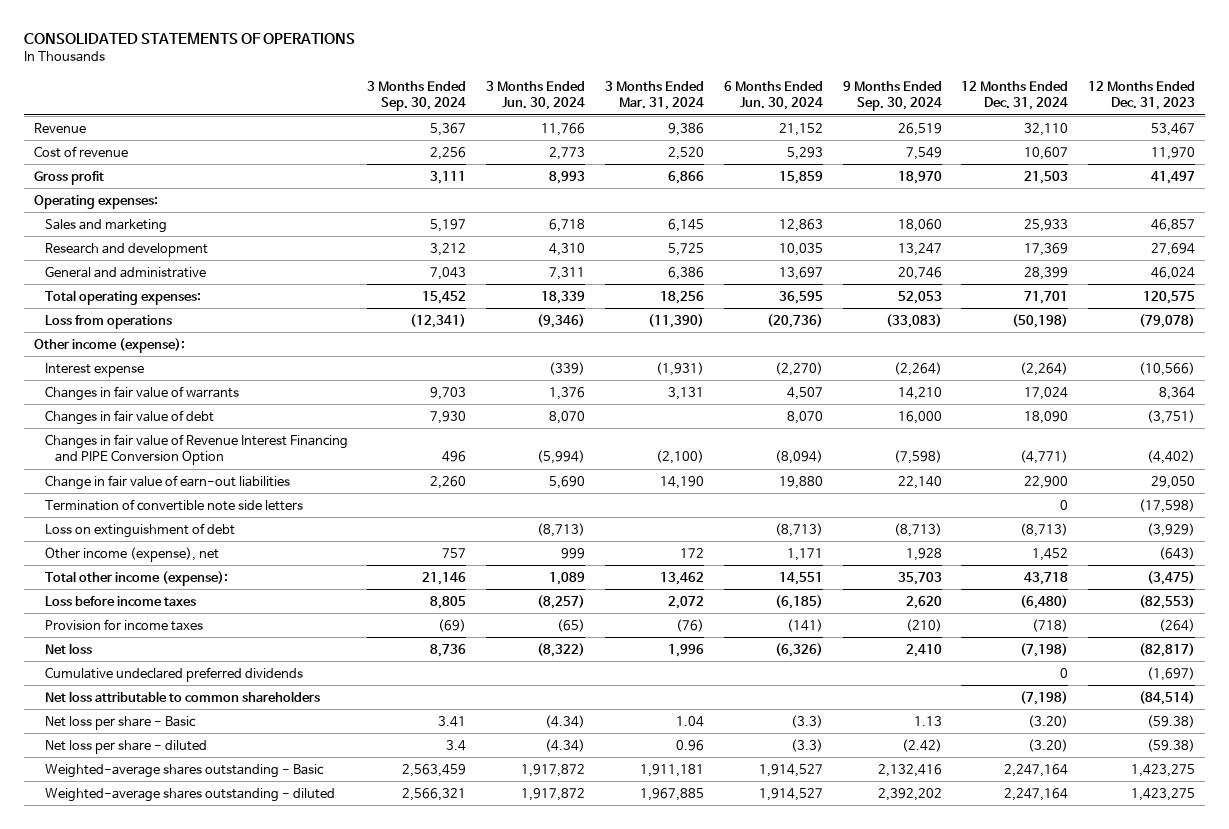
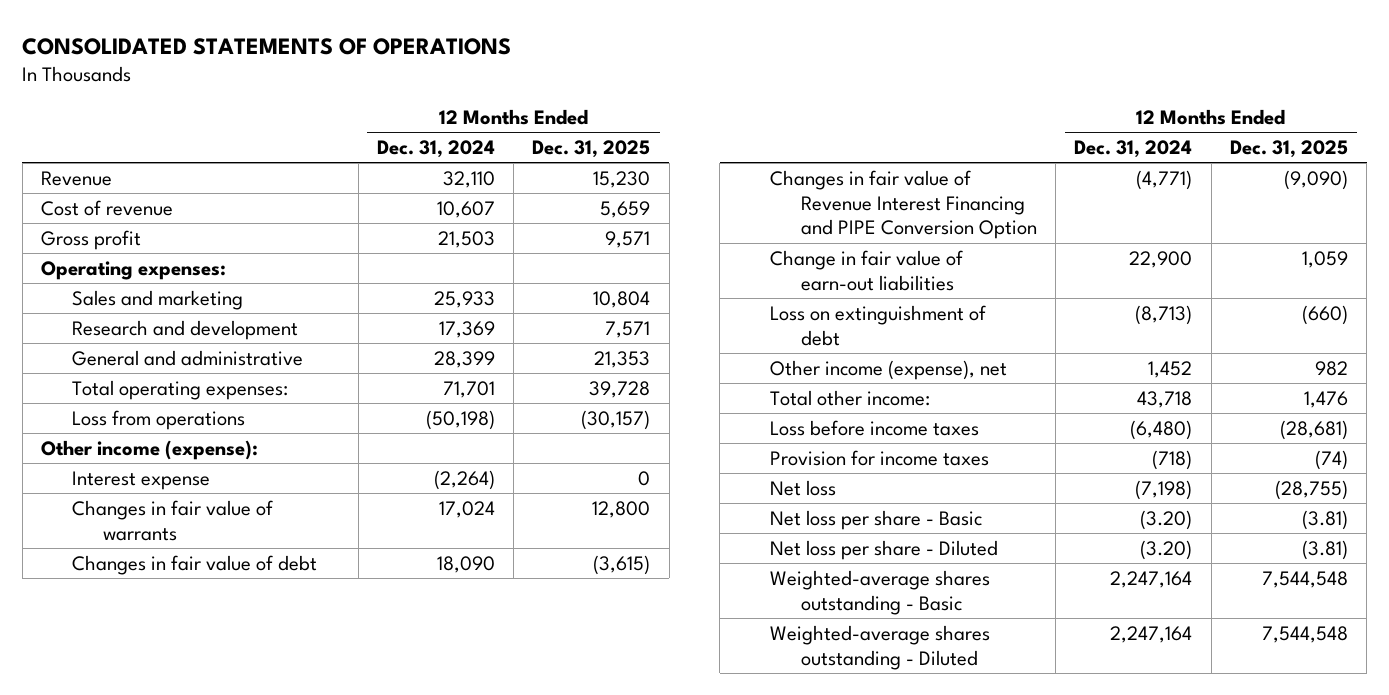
- | 3 Months Ended Sep. 30, 2024 | 3 Months Ended Jun. 30, 2024 | 3 Months Ended Mar. 31, 2024 | 6 Months Ended Jun. 30, 2024 | 9 Months Ended Sep. 30, 2024 | 12 Months Ended Dec. 31, 2024 | 12 Months Ended Dec. 31, 2023
+ | 12 Months Ended Dec. 31, 2024 | 12 Months Ended Dec. 31, 2025
- Termination of convertible note side letters | | | | | | 0 | (17,598)
- Total other income (expense): | 21,146 | 1,089 | 13,462 | 14,551 | 35,703 | 43,718 | (3,475)
+ Total other income: | 43,718 | 1,476
- Cumulative undeclared preferred dividends | | | | | | 0 | (1,697)
- Net loss attributable to common shareholders | | | | | | (7,198) | (84,514)
- Net loss per share - diluted | 3.4 | (4.34) | 0.96 | (3.3) | (2.42) | (3.20) | (59.38)
+ Net loss per share - Diluted | (3.20) | (3.81)
- Weighted-average shares outstanding - diluted | 2,566,321 | 1,917,872 | 1,967,885 | 1,914,527 | 2,392,202 | 2,247,164 | 1,423,275
+ Weighted-average shares outstanding - Diluted | 2,247,164 | 7,544,548

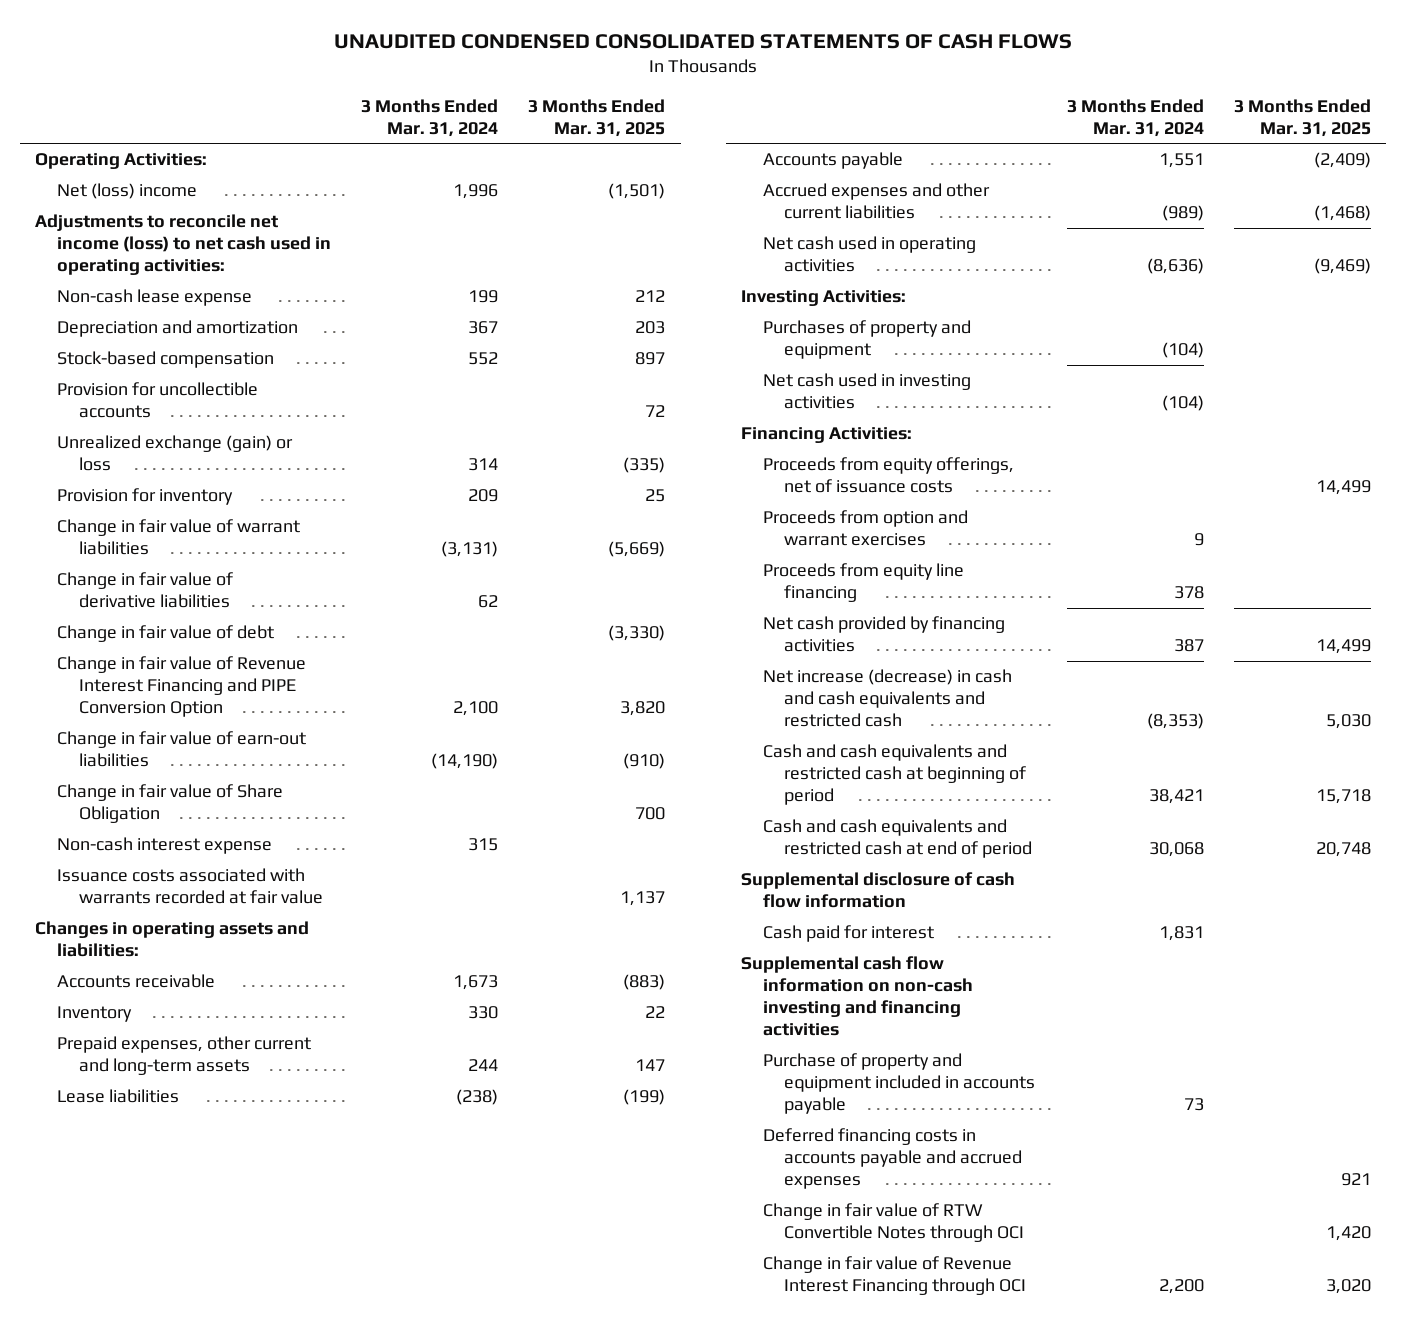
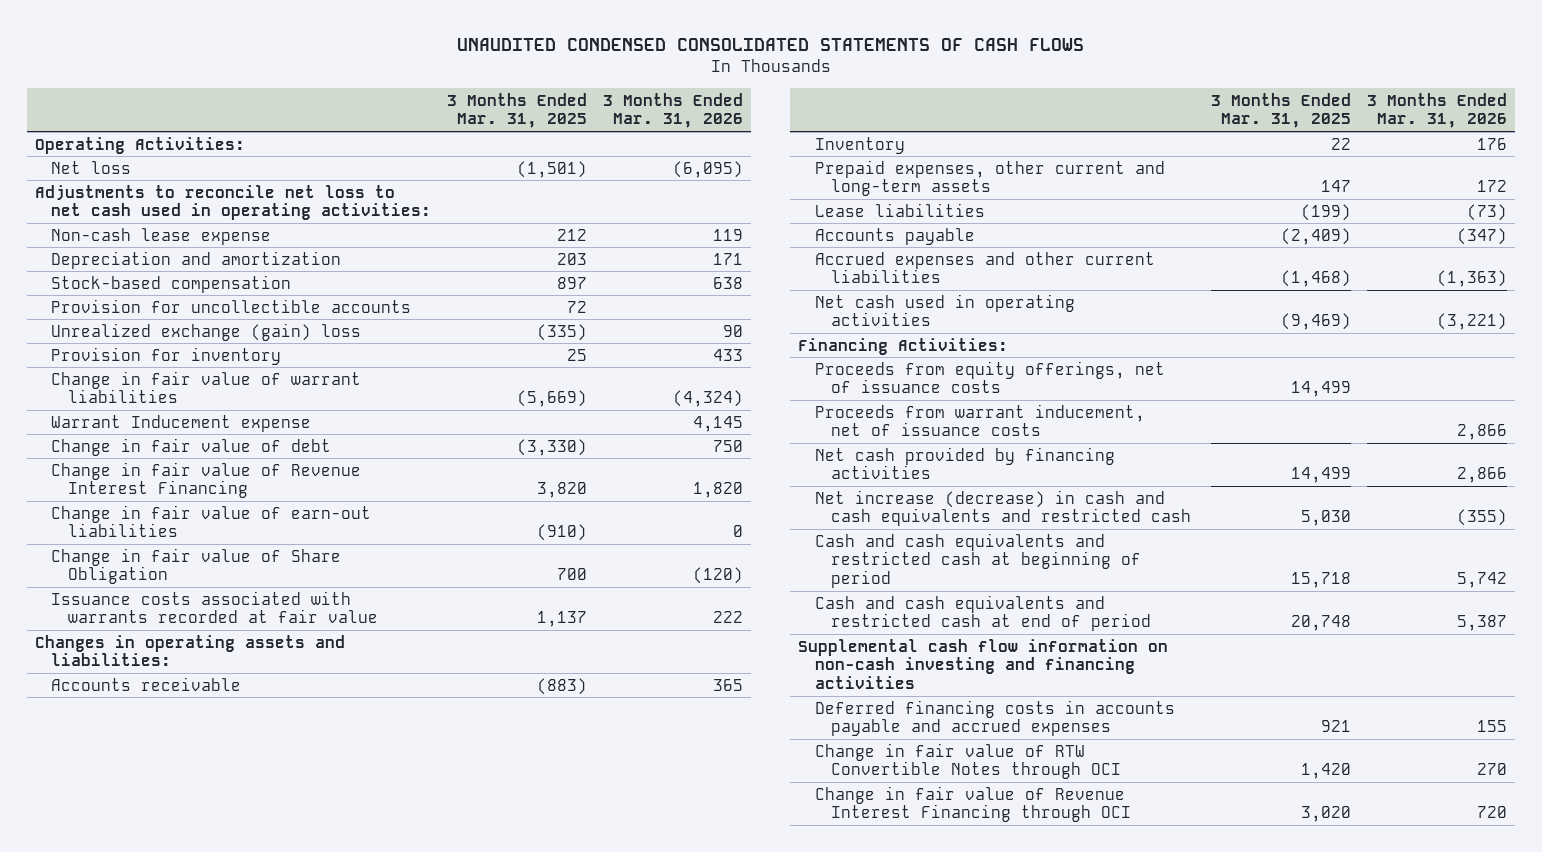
- | 3 Months Ended Mar. 31, 2024 | 3 Months Ended Mar. 31, 2025
+ | 3 Months Ended Mar. 31, 2025 | 3 Months Ended Mar. 31, 2026
- Net (loss) income | 1,996 | (1,501)
- Adjustments to reconcile net income (loss) to net cash used in operating activities:
+ Net loss | (1,501) | (6,095)
+ Adjustments to reconcile net loss to net cash used in operating activities:
- Unrealized exchange (gain) or loss | 314 | (335)
+ Unrealized exchange (gain) loss | (335) | 90
- Change in fair value of derivative liabilities | 62 |
+ Warrant Inducement expense | | 4,145
- Change in fair value of Revenue Interest Financing and PIPE Conversion Option | 2,100 | 3,820
+ Change in fair value of Revenue Interest Financing | 3,820 | 1,820
- Non-cash interest expense | 315 |
- Investing Activities:
- Purchases of property and equipment | (104) |
- Net cash used in investing activities | (104) |
- Proceeds from option and warrant exercises | 9 |
- Proceeds from equity line financing | 378 |
+ Proceeds from warrant inducement, net of issuance costs | | 2,866
- Supplemental disclosure of cash flow information
- Cash paid for interest | 1,831 |
- Purchase of property and equipment included in accounts payable | 73 |

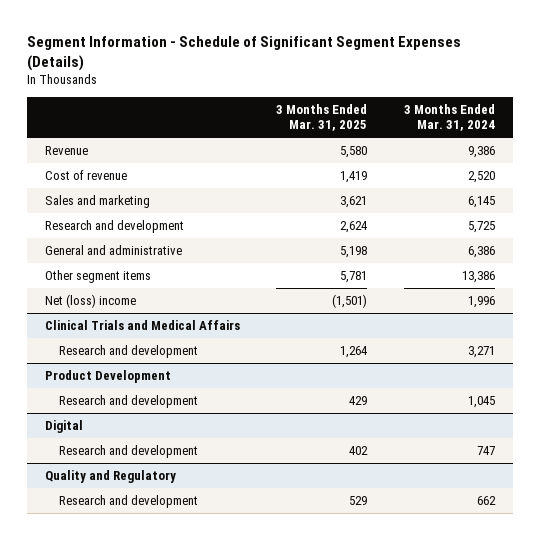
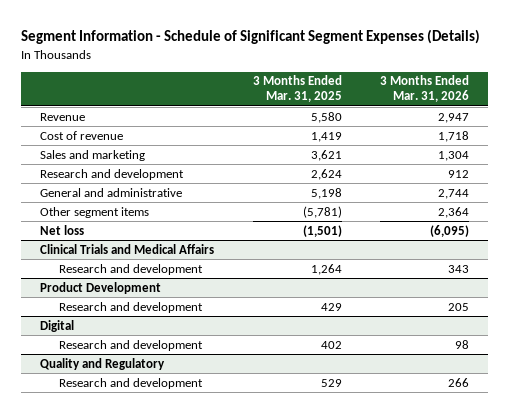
- | 3 Months Ended Mar. 31, 2025 | 3 Months Ended Mar. 31, 2024
+ | 3 Months Ended Mar. 31, 2025 | 3 Months Ended Mar. 31, 2026
- Other segment items | 5,781 | 13,386
- Net (loss) income | (1,501) | 1,996
+ Other segment items | (5,781) | 2,364
+ Net loss | (1,501) | (6,095)

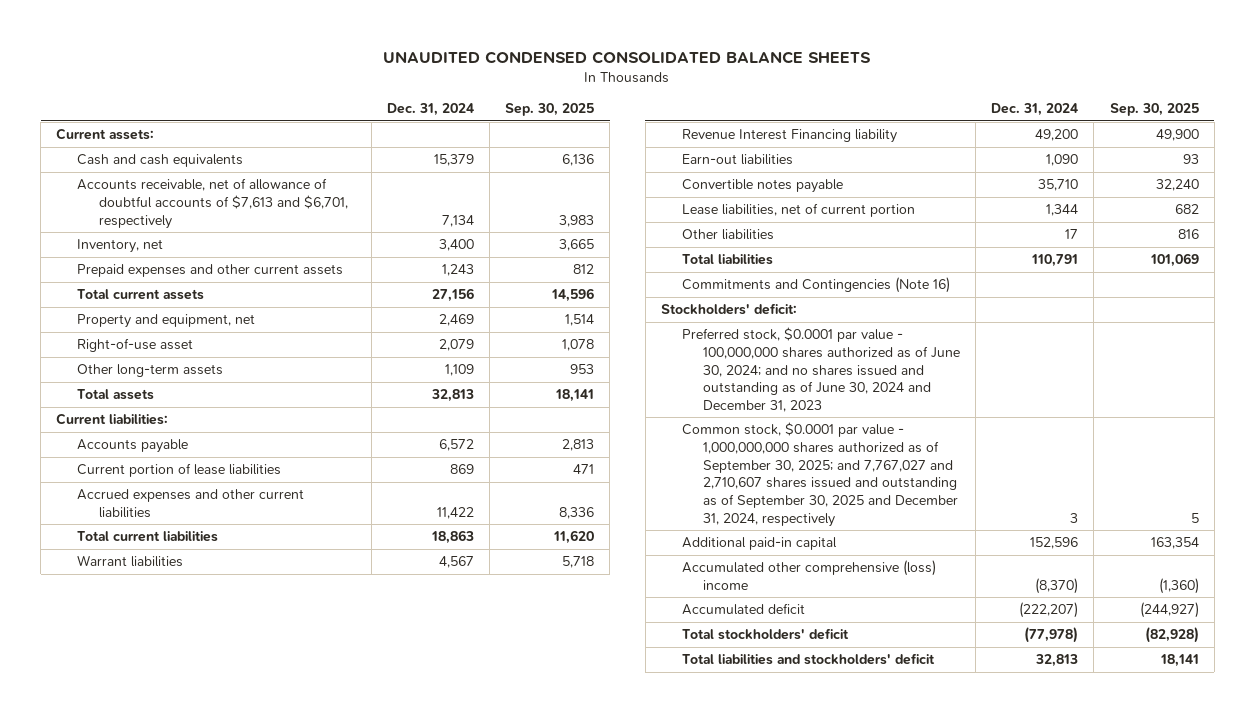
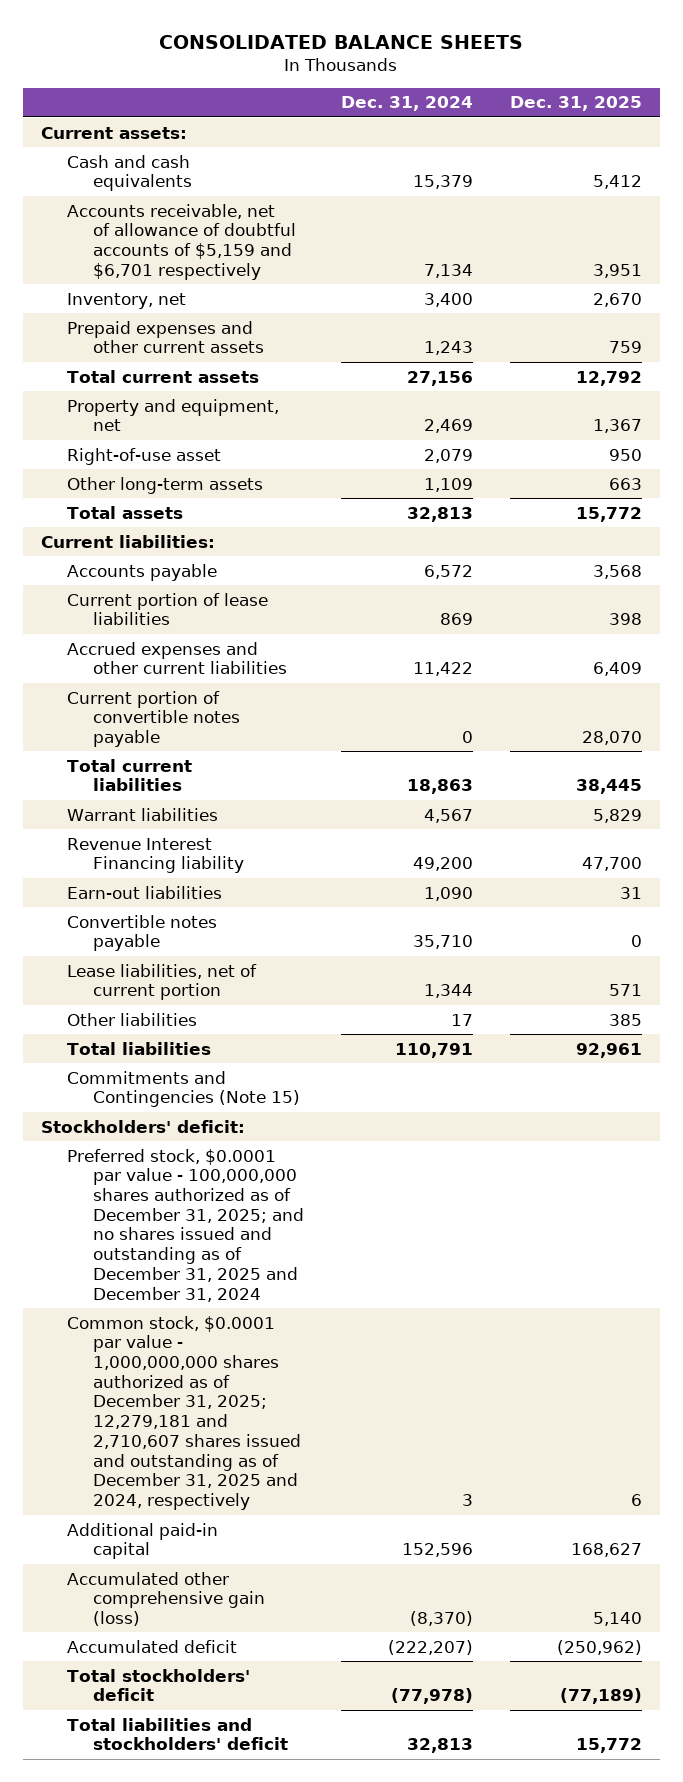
- UNAUDITED CONDENSED CONSOLIDATED BALANCE SHEETS
+ CONSOLIDATED BALANCE SHEETS
- | Dec. 31, 2024 | Sep. 30, 2025
+ | Dec. 31, 2024 | Dec. 31, 2025
- Accounts receivable, net of allowance of doubtful accounts of $7,613 and $6,701, respectively | 7,134 | 3,983
+ Accounts receivable, net of allowance of doubtful accounts of $5,159 and $6,701 respectively | 7,134 | 3,951
+ Current portion of convertible notes payable | 0 | 28,070
- Commitments and Contingencies (Note 16)
+ Commitments and Contingencies (Note 15)
- Preferred stock, $0.0001 par value - 100,000,000 shares authorized as of June 30, 2024; and no shares issued and outstanding as of June 30, 2024 and December 31, 2023
- Common stock, $0.0001 par value - 1,000,000,000 shares authorized as of September 30, 2025; and 7,767,027 and 2,710,607 shares issued and outstanding as of September 30, 2025 and December 31, 2024, respectively | 3 | 5
+ Preferred stock, $0.0001 par value - 100,000,000 shares authorized as of December 31, 2025; and no shares issued and outstanding as of December 31, 2025 and December 31, 2024
+ Common stock, $0.0001 par value - 1,000,000,000 shares authorized as of December 31, 2025; 12,279,181 and 2,710,607 shares issued and outstanding as of December 31, 2025 and 2024, respectively | 3 | 6
- Accumulated other comprehensive (loss) income | (8,370) | (1,360)
+ Accumulated other comprehensive gain (loss) | (8,370) | 5,140

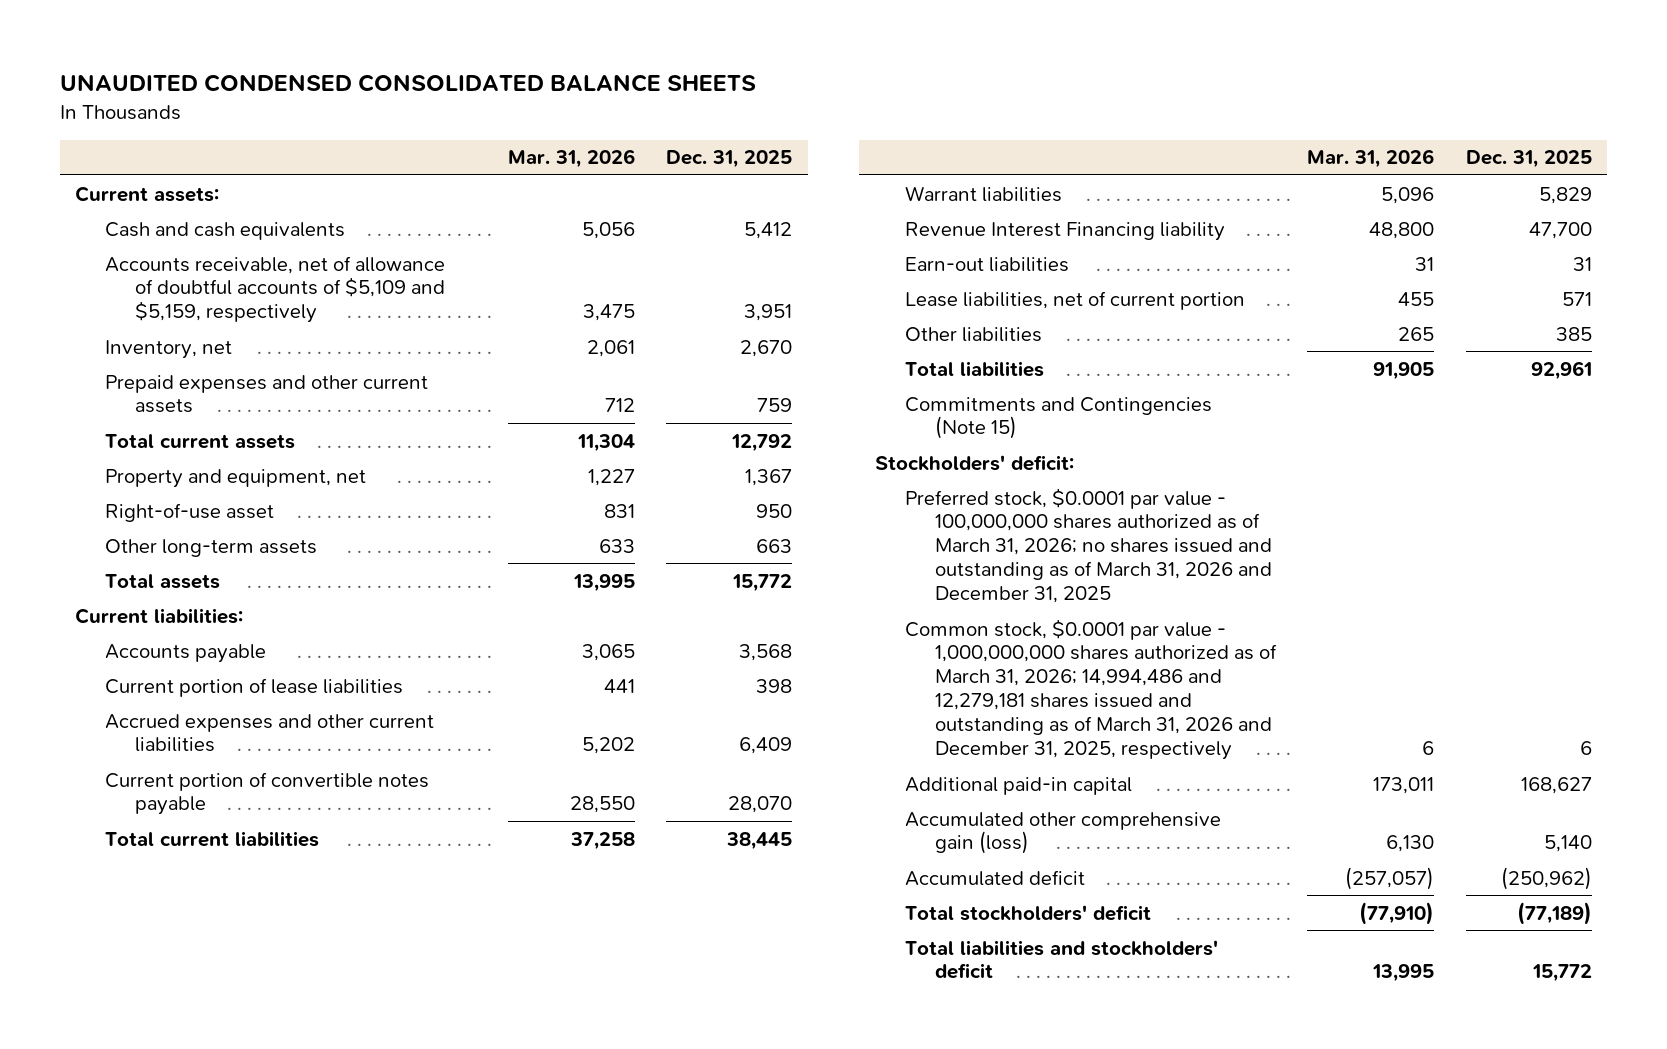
- CONSOLIDATED BALANCE SHEETS
+ UNAUDITED CONDENSED CONSOLIDATED BALANCE SHEETS
- | Dec. 31, 2024 | Dec. 31, 2025
+ | Mar. 31, 2026 | Dec. 31, 2025
- Accounts receivable, net of allowance of doubtful accounts of $5,159 and $6,701 respectively | 7,134 | 3,951
+ Accounts receivable, net of allowance of doubtful accounts of $5,109 and $5,159, respectively | 3,475 | 3,951
- Convertible notes payable | 35,710 | 0
- Preferred stock, $0.0001 par value - 100,000,000 shares authorized as of December 31, 2025; and no shares issued and outstanding as of December 31, 2025 and December 31, 2024
- Common stock, $0.0001 par value - 1,000,000,000 shares authorized as of December 31, 2025; 12,279,181 and 2,710,607 shares issued and outstanding as of December 31, 2025 and 2024, respectively | 3 | 6
+ Preferred stock, $0.0001 par value - 100,000,000 shares authorized as of March 31, 2026; no shares issued and outstanding as of March 31, 2026 and December 31, 2025
+ Common stock, $0.0001 par value - 1,000,000,000 shares authorized as of March 31, 2026; 14,994,486 and 12,279,181 shares issued and outstanding as of March 31, 2026 and December 31, 2025, respectively | 6 | 6

